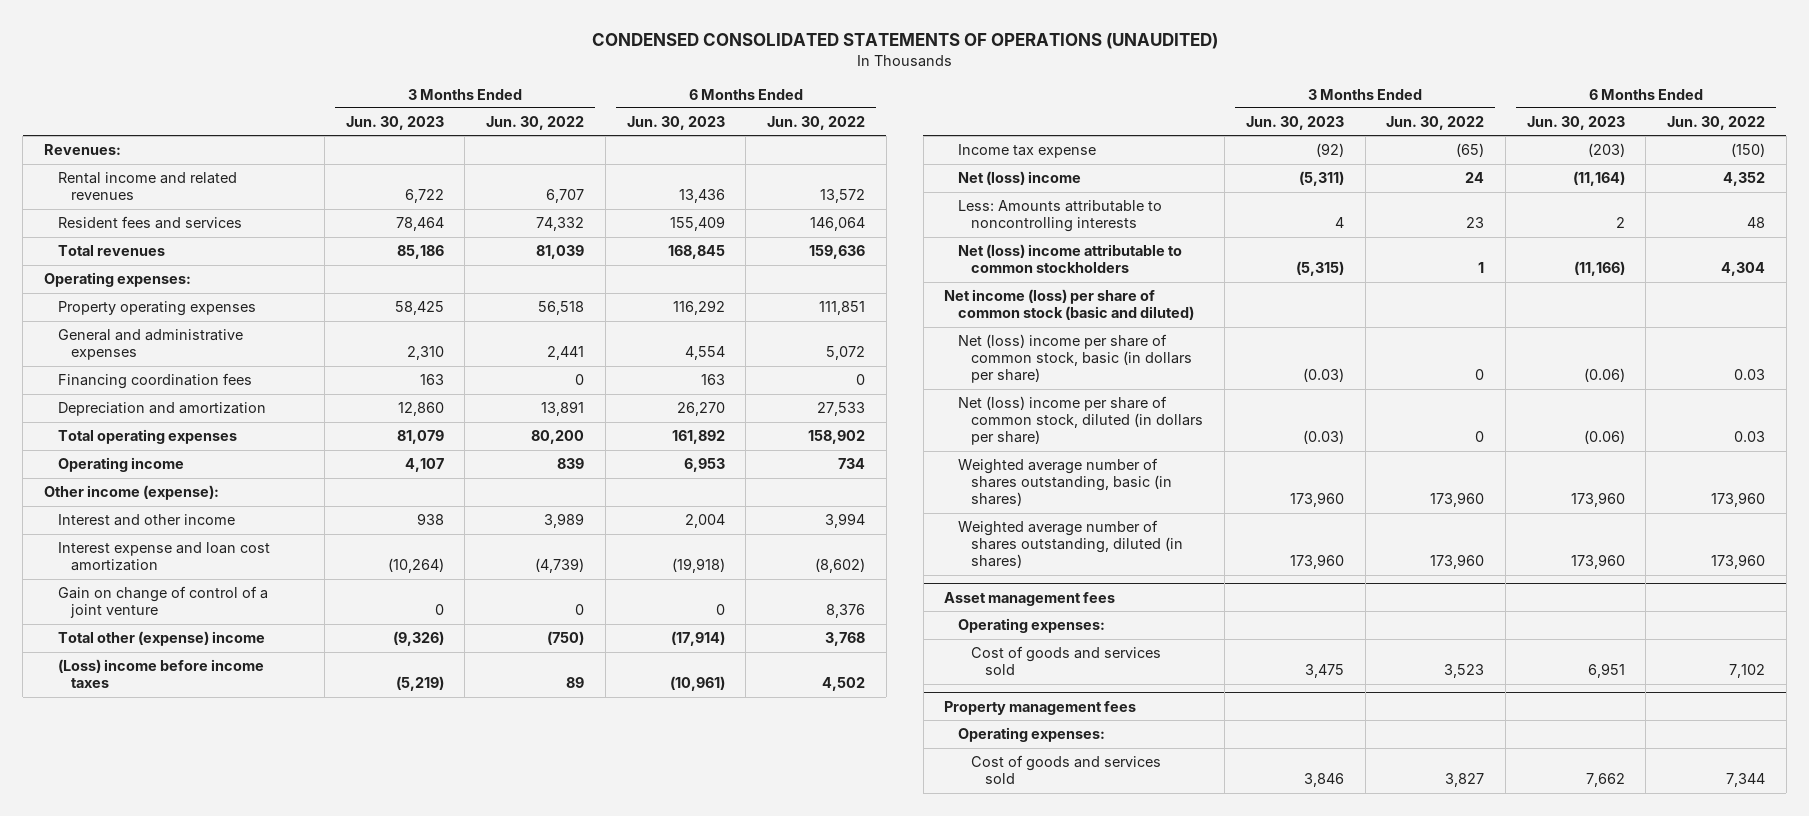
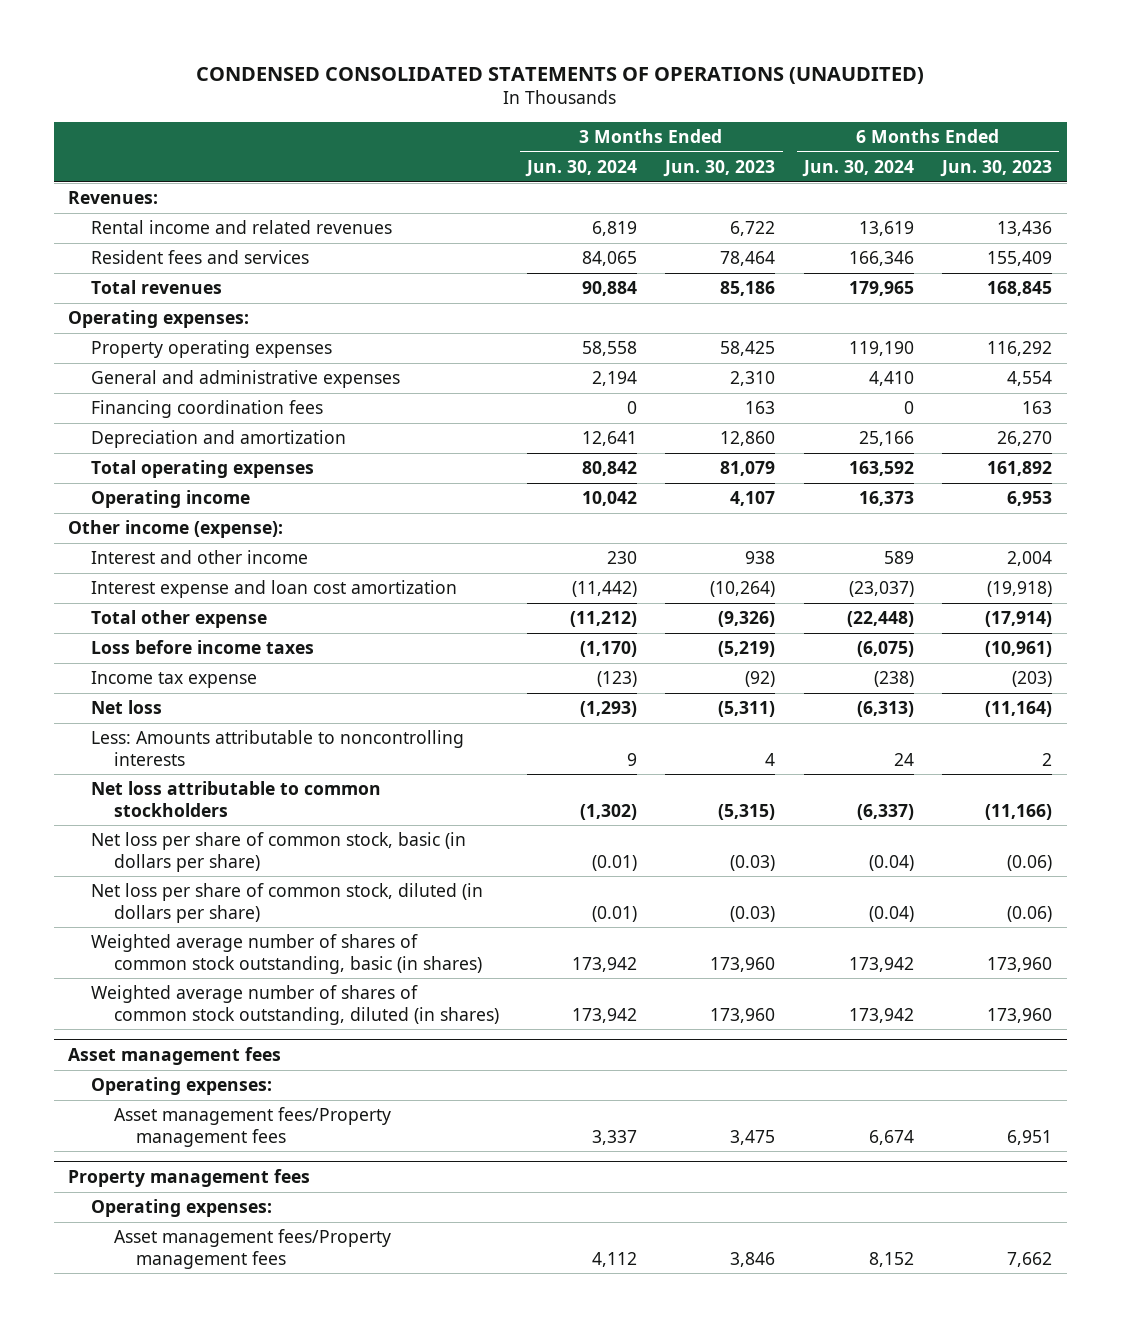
- | 3 Months Ended Jun. 30, 2023 | 3 Months Ended Jun. 30, 2022 | 6 Months Ended Jun. 30, 2023 | 6 Months Ended Jun. 30, 2022
+ | 3 Months Ended Jun. 30, 2024 | 3 Months Ended Jun. 30, 2023 | 6 Months Ended Jun. 30, 2024 | 6 Months Ended Jun. 30, 2023
- Gain on change of control of a joint venture | 0 | 0 | 0 | 8,376
- Total other (expense) income | (9,326) | (750) | (17,914) | 3,768
- (Loss) income before income taxes | (5,219) | 89 | (10,961) | 4,502
+ Total other expense | (11,212) | (9,326) | (22,448) | (17,914)
+ Loss before income taxes | (1,170) | (5,219) | (6,075) | (10,961)
- Net (loss) income | (5,311) | 24 | (11,164) | 4,352
+ Net loss | (1,293) | (5,311) | (6,313) | (11,164)
- Net (loss) income attributable to common stockholders | (5,315) | 1 | (11,166) | 4,304
- Net income (loss) per share of common stock (basic and diluted)
- Net (loss) income per share of common stock, basic (in dollars per share) | (0.03) | 0 | (0.06) | 0.03
- Net (loss) income per share of common stock, diluted (in dollars per share) | (0.03) | 0 | (0.06) | 0.03
- Weighted average number of shares outstanding, basic (in shares) | 173,960 | 173,960 | 173,960 | 173,960
- Weighted average number of shares outstanding, diluted (in shares) | 173,960 | 173,960 | 173,960 | 173,960
+ Net loss attributable to common stockholders | (1,302) | (5,315) | (6,337) | (11,166)
+ Net loss per share of common stock, basic (in dollars per share) | (0.01) | (0.03) | (0.04) | (0.06)
+ Net loss per share of common stock, diluted (in dollars per share) | (0.01) | (0.03) | (0.04) | (0.06)
+ Weighted average number of shares of common stock outstanding, basic (in shares) | 173,942 | 173,960 | 173,942 | 173,960
+ Weighted average number of shares of common stock outstanding, diluted (in shares) | 173,942 | 173,960 | 173,942 | 173,960
@ Asset management fees
- Cost of goods and services sold | 3,475 | 3,523 | 6,951 | 7,102
+ Asset management fees/Property management fees | 3,337 | 3,475 | 6,674 | 6,951
@ Property management fees
- Cost of goods and services sold | 3,846 | 3,827 | 7,662 | 7,344
+ Asset management fees/Property management fees | 4,112 | 3,846 | 8,152 | 7,662

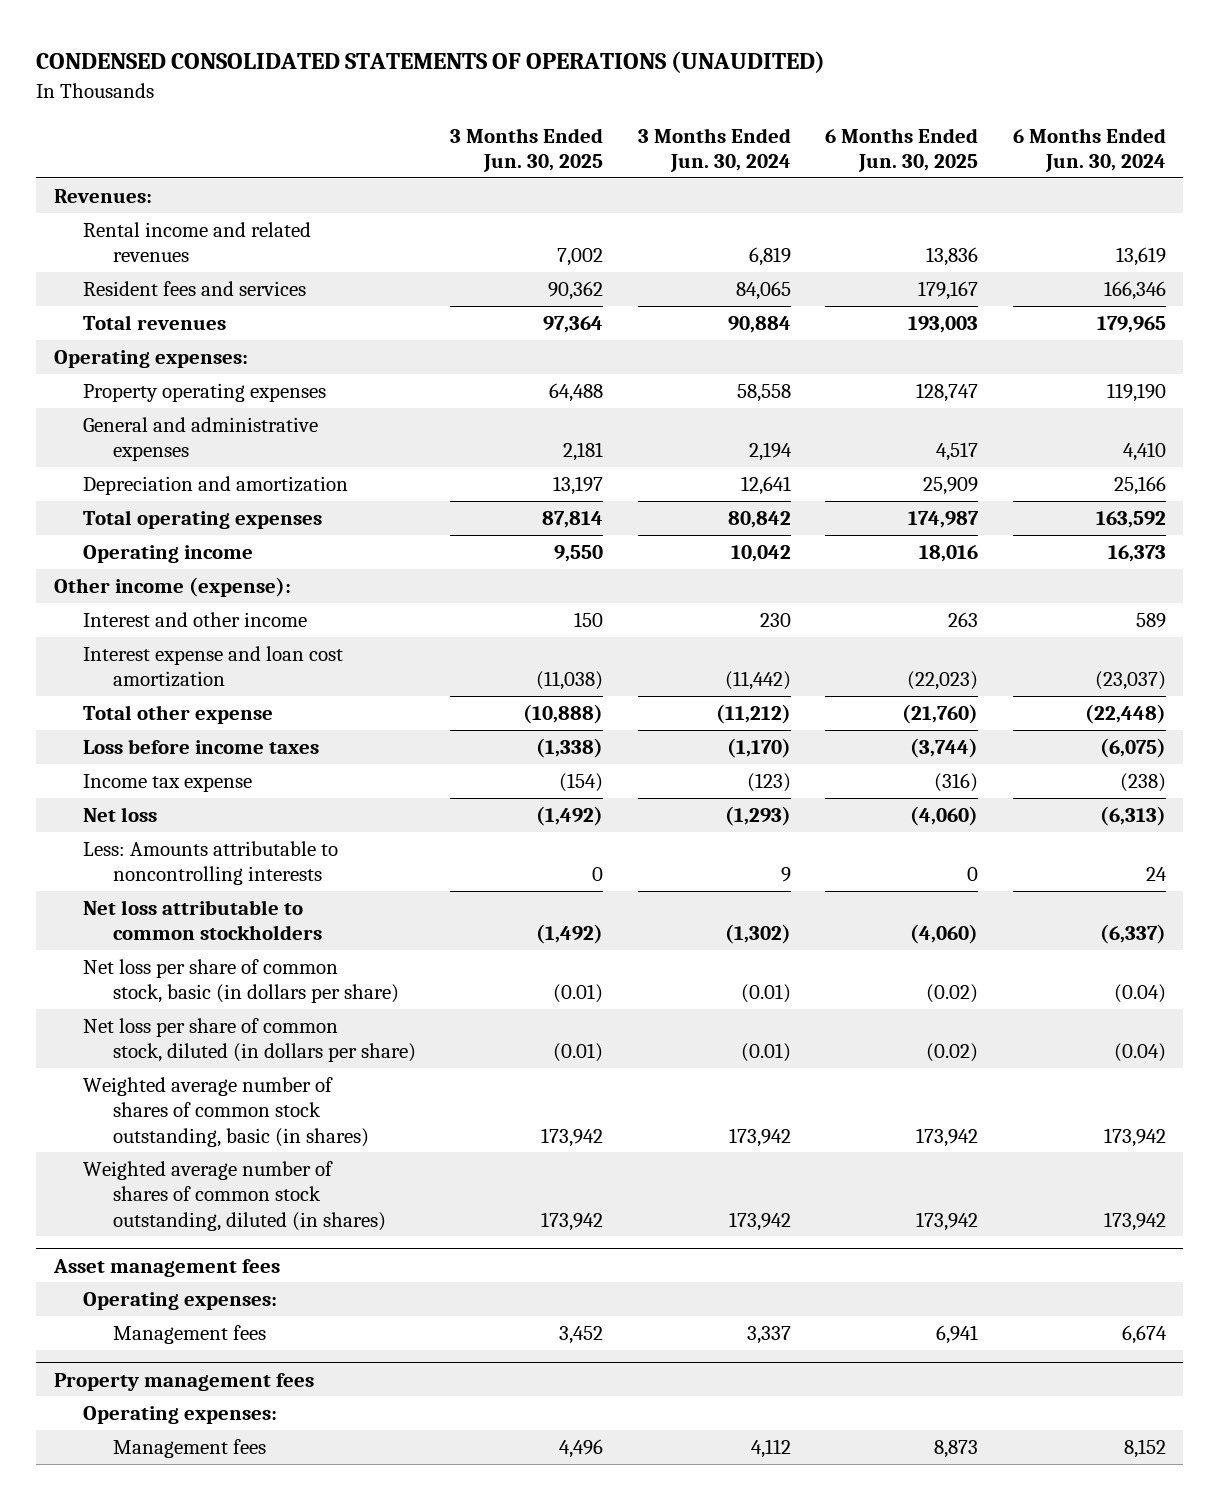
- | 3 Months Ended Jun. 30, 2024 | 3 Months Ended Jun. 30, 2023 | 6 Months Ended Jun. 30, 2024 | 6 Months Ended Jun. 30, 2023
+ | 3 Months Ended Jun. 30, 2025 | 3 Months Ended Jun. 30, 2024 | 6 Months Ended Jun. 30, 2025 | 6 Months Ended Jun. 30, 2024
- Financing coordination fees | 0 | 163 | 0 | 163
@ Asset management fees
- Asset management fees/Property management fees | 3,337 | 3,475 | 6,674 | 6,951
+ Management fees | 3,452 | 3,337 | 6,941 | 6,674
@ Property management fees
- Asset management fees/Property management fees | 4,112 | 3,846 | 8,152 | 7,662
+ Management fees | 4,496 | 4,112 | 8,873 | 8,152

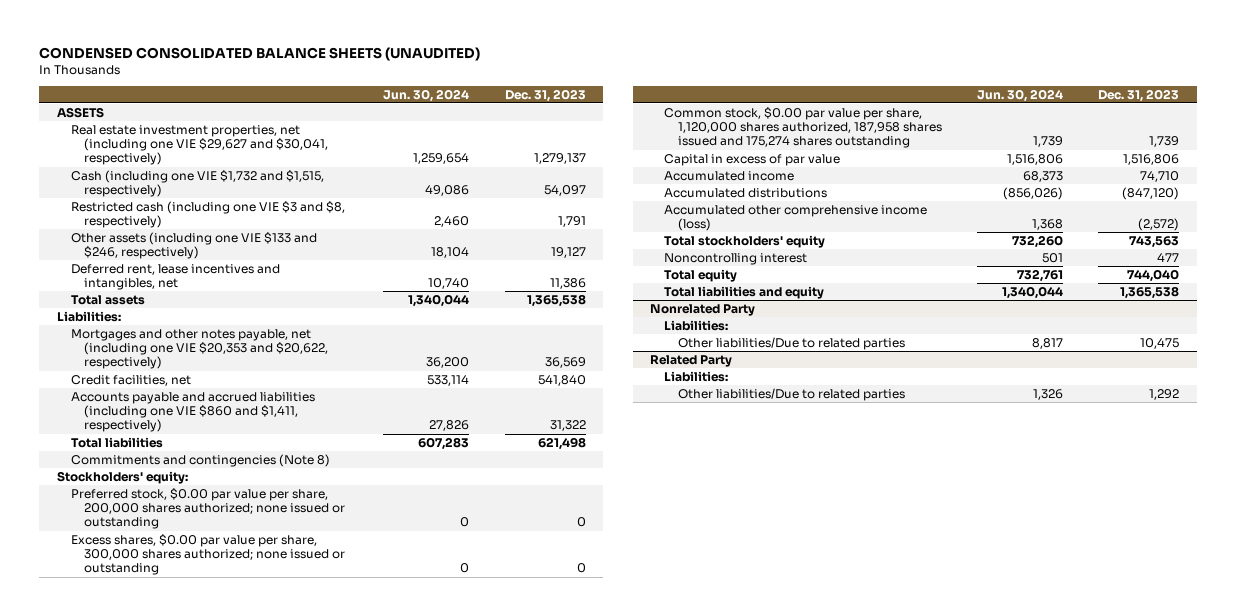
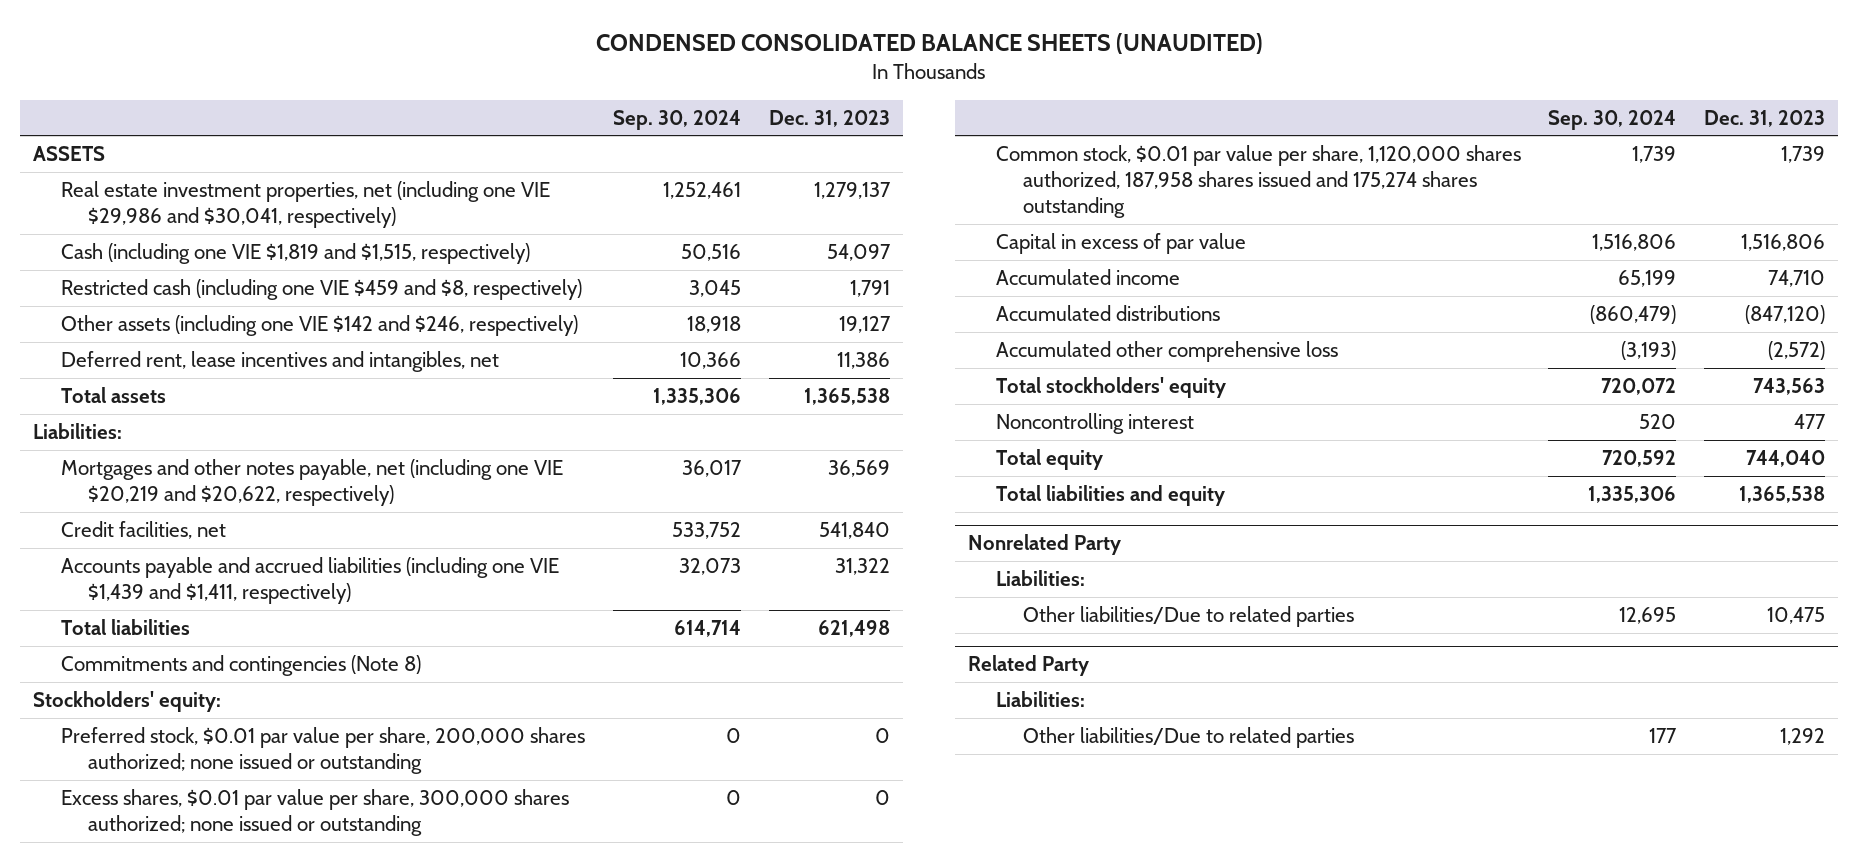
- | Jun. 30, 2024 | Dec. 31, 2023
+ | Sep. 30, 2024 | Dec. 31, 2023
- Real estate investment properties, net (including one VIE $29,627 and $30,041, respectively) | 1,259,654 | 1,279,137
- Cash (including one VIE $1,732 and $1,515, respectively) | 49,086 | 54,097
- Restricted cash (including one VIE $3 and $8, respectively) | 2,460 | 1,791
- Other assets (including one VIE $133 and $246, respectively) | 18,104 | 19,127
+ Real estate investment properties, net (including one VIE $29,986 and $30,041, respectively) | 1,252,461 | 1,279,137
+ Cash (including one VIE $1,819 and $1,515, respectively) | 50,516 | 54,097
+ Restricted cash (including one VIE $459 and $8, respectively) | 3,045 | 1,791
+ Other assets (including one VIE $142 and $246, respectively) | 18,918 | 19,127
- Mortgages and other notes payable, net (including one VIE $20,353 and $20,622, respectively) | 36,200 | 36,569
+ Mortgages and other notes payable, net (including one VIE $20,219 and $20,622, respectively) | 36,017 | 36,569
- Accounts payable and accrued liabilities (including one VIE $860 and $1,411, respectively) | 27,826 | 31,322
+ Accounts payable and accrued liabilities (including one VIE $1,439 and $1,411, respectively) | 32,073 | 31,322
- Preferred stock, $0.00 par value per share, 200,000 shares authorized; none issued or outstanding | 0 | 0
- Excess shares, $0.00 par value per share, 300,000 shares authorized; none issued or outstanding | 0 | 0
- Common stock, $0.00 par value per share, 1,120,000 shares authorized, 187,958 shares issued and 175,274 shares outstanding | 1,739 | 1,739
+ Preferred stock, $0.01 par value per share, 200,000 shares authorized; none issued or outstanding | 0 | 0
+ Excess shares, $0.01 par value per share, 300,000 shares authorized; none issued or outstanding | 0 | 0
+ Common stock, $0.01 par value per share, 1,120,000 shares authorized, 187,958 shares issued and 175,274 shares outstanding | 1,739 | 1,739
- Accumulated other comprehensive income (loss) | 1,368 | (2,572)
+ Accumulated other comprehensive loss | (3,193) | (2,572)

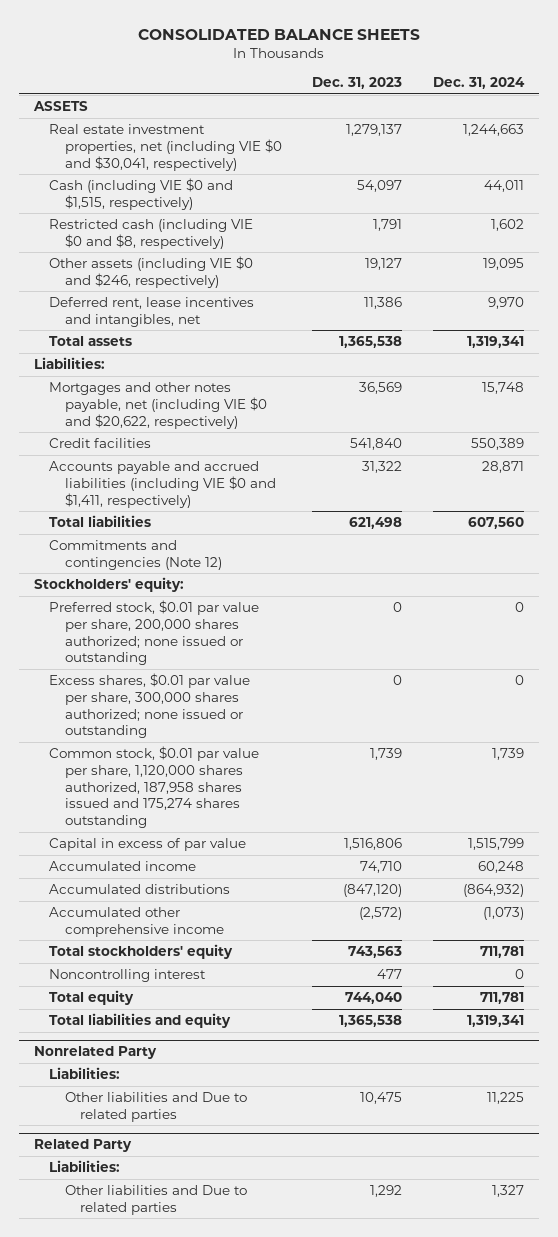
- CONDENSED CONSOLIDATED BALANCE SHEETS (UNAUDITED)
+ CONSOLIDATED BALANCE SHEETS
- | Sep. 30, 2024 | Dec. 31, 2023
+ | Dec. 31, 2023 | Dec. 31, 2024
- Real estate investment properties, net (including one VIE $29,986 and $30,041, respectively) | 1,252,461 | 1,279,137
- Cash (including one VIE $1,819 and $1,515, respectively) | 50,516 | 54,097
- Restricted cash (including one VIE $459 and $8, respectively) | 3,045 | 1,791
- Other assets (including one VIE $142 and $246, respectively) | 18,918 | 19,127
+ Real estate investment properties, net (including VIE $0 and $30,041, respectively) | 1,279,137 | 1,244,663
+ Cash (including VIE $0 and $1,515, respectively) | 54,097 | 44,011
+ Restricted cash (including VIE $0 and $8, respectively) | 1,791 | 1,602
+ Other assets (including VIE $0 and $246, respectively) | 19,127 | 19,095
- Mortgages and other notes payable, net (including one VIE $20,219 and $20,622, respectively) | 36,017 | 36,569
- Credit facilities, net | 533,752 | 541,840
- Accounts payable and accrued liabilities (including one VIE $1,439 and $1,411, respectively) | 32,073 | 31,322
+ Mortgages and other notes payable, net (including VIE $0 and $20,622, respectively) | 36,569 | 15,748
+ Credit facilities | 541,840 | 550,389
+ Accounts payable and accrued liabilities (including VIE $0 and $1,411, respectively) | 31,322 | 28,871
- Commitments and contingencies (Note 8)
+ Commitments and contingencies (Note 12)
- Accumulated other comprehensive loss | (3,193) | (2,572)
+ Accumulated other comprehensive income | (2,572) | (1,073)
@ Nonrelated Party
- Other liabilities/Due to related parties | 12,695 | 10,475
+ Other liabilities and Due to related parties | 10,475 | 11,225
@ Related Party
- Other liabilities/Due to related parties | 177 | 1,292
+ Other liabilities and Due to related parties | 1,292 | 1,327

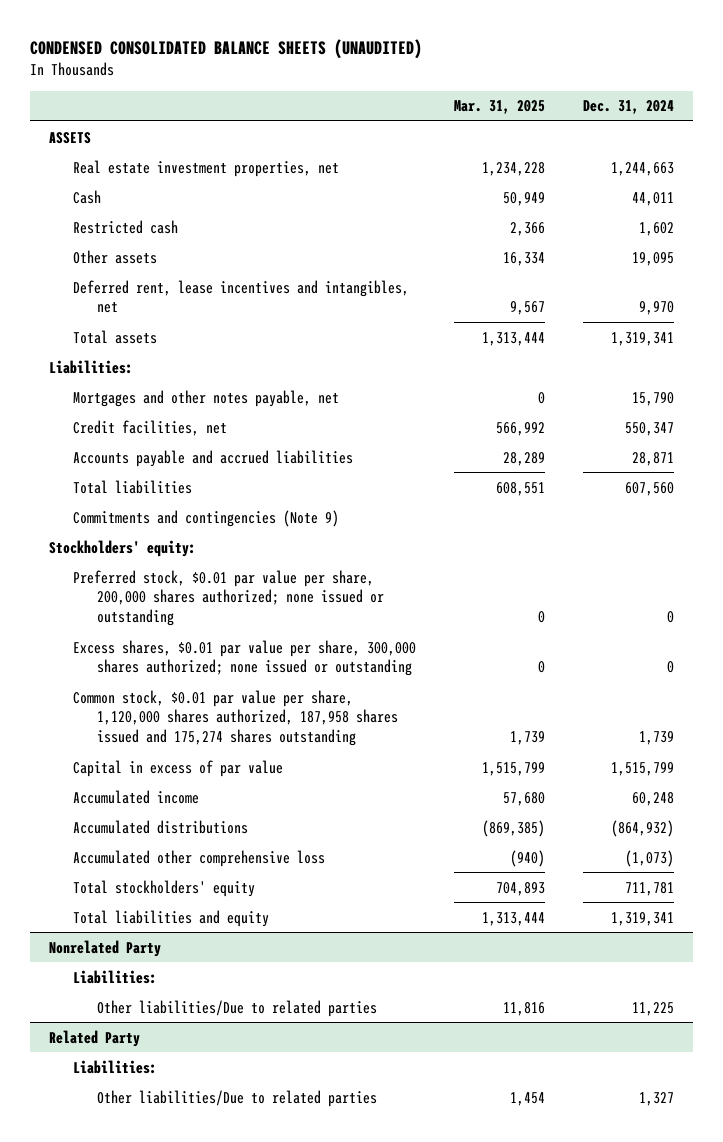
- CONSOLIDATED BALANCE SHEETS
+ CONDENSED CONSOLIDATED BALANCE SHEETS (UNAUDITED)
- | Dec. 31, 2023 | Dec. 31, 2024
+ | Mar. 31, 2025 | Dec. 31, 2024
- Real estate investment properties, net (including VIE $0 and $30,041, respectively) | 1,279,137 | 1,244,663
- Cash (including VIE $0 and $1,515, respectively) | 54,097 | 44,011
- Restricted cash (including VIE $0 and $8, respectively) | 1,791 | 1,602
- Other assets (including VIE $0 and $246, respectively) | 19,127 | 19,095
+ Real estate investment properties, net | 1,234,228 | 1,244,663
+ Cash | 50,949 | 44,011
+ Restricted cash | 2,366 | 1,602
+ Other assets | 16,334 | 19,095
- Mortgages and other notes payable, net (including VIE $0 and $20,622, respectively) | 36,569 | 15,748
- Credit facilities | 541,840 | 550,389
- Accounts payable and accrued liabilities (including VIE $0 and $1,411, respectively) | 31,322 | 28,871
+ Mortgages and other notes payable, net | 0 | 15,790
+ Credit facilities, net | 566,992 | 550,347
+ Accounts payable and accrued liabilities | 28,289 | 28,871
- Commitments and contingencies (Note 12)
+ Commitments and contingencies (Note 9)
- Accumulated other comprehensive income | (2,572) | (1,073)
+ Accumulated other comprehensive loss | (940) | (1,073)
- Noncontrolling interest | 477 | 0
- Total equity | 744,040 | 711,781
@ Nonrelated Party
- Other liabilities and Due to related parties | 10,475 | 11,225
+ Other liabilities/Due to related parties | 11,816 | 11,225
@ Related Party
- Other liabilities and Due to related parties | 1,292 | 1,327
+ Other liabilities/Due to related parties | 1,454 | 1,327

